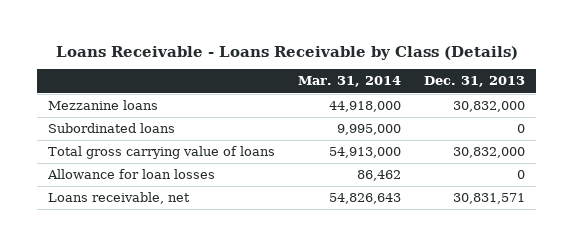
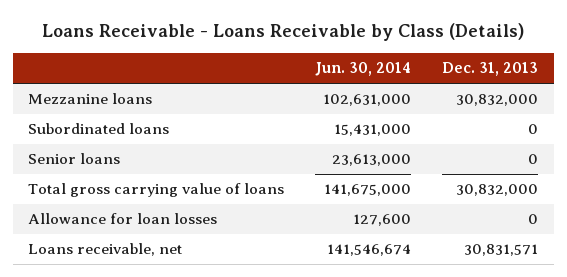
- | Mar. 31, 2014 | Dec. 31, 2013
+ | Jun. 30, 2014 | Dec. 31, 2013
+ Senior loans | 23,613,000 | 0

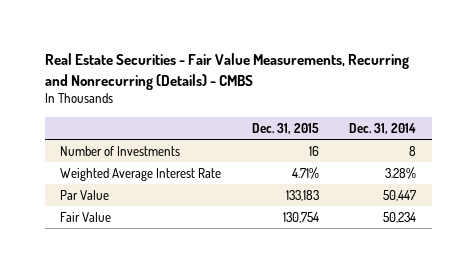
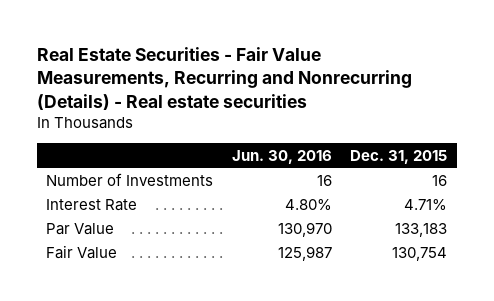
- Real Estate Securities - Fair Value Measurements, Recurring and Nonrecurring (Details) - CMBS
+ Real Estate Securities - Fair Value Measurements, Recurring and Nonrecurring (Details) - Real estate securities
- | Dec. 31, 2015 | Dec. 31, 2014
+ | Jun. 30, 2016 | Dec. 31, 2015
- Weighted Average Interest Rate | 4.71% | 3.28%
+ Interest Rate | 4.80% | 4.71%

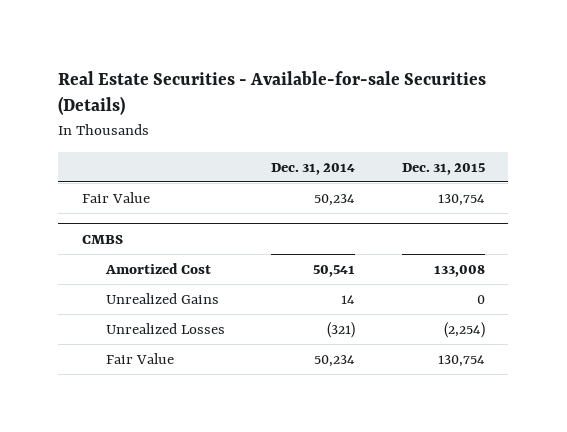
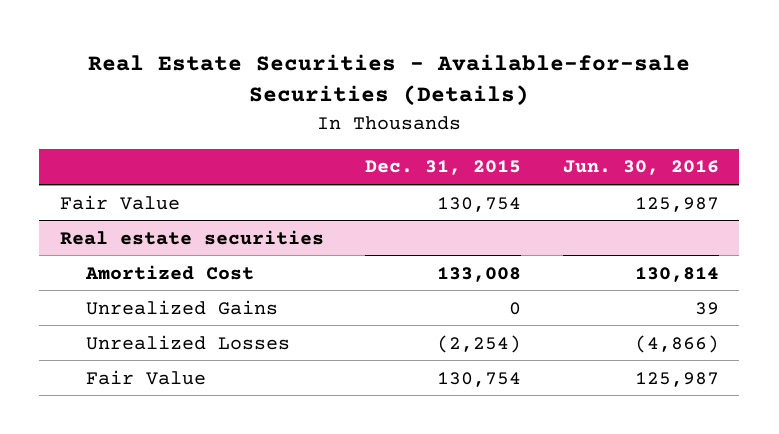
- | Dec. 31, 2014 | Dec. 31, 2015
+ | Dec. 31, 2015 | Jun. 30, 2016
- CMBS
+ Real estate securities

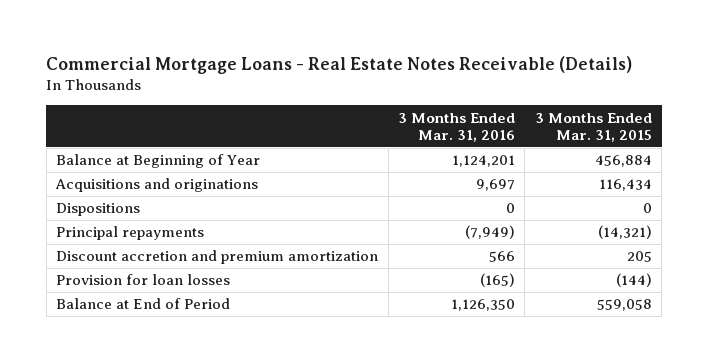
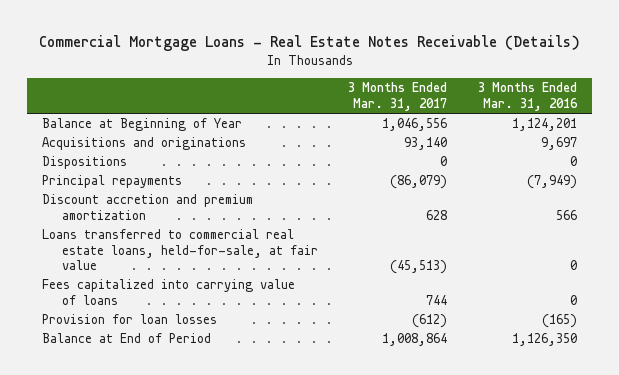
- | 3 Months Ended Mar. 31, 2016 | 3 Months Ended Mar. 31, 2015
+ | 3 Months Ended Mar. 31, 2017 | 3 Months Ended Mar. 31, 2016
+ Loans transferred to commercial real estate loans, held-for-sale, at fair value | (45,513) | 0
+ Fees capitalized into carrying value of loans | 744 | 0

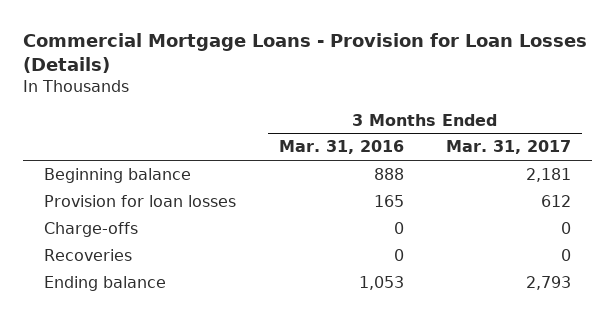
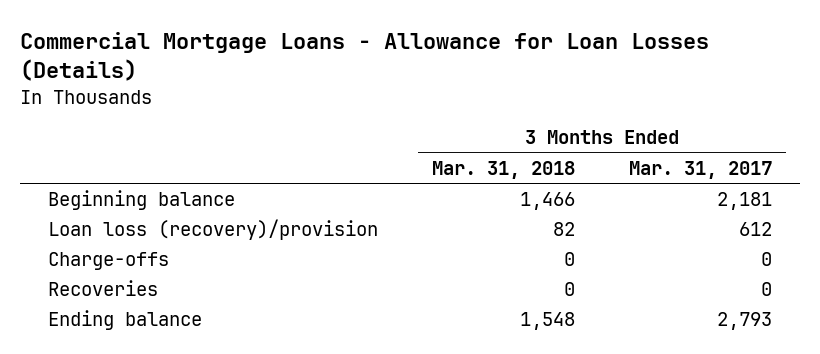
- Commercial Mortgage Loans - Provision for Loan Losses (Details)
+ Commercial Mortgage Loans - Allowance for Loan Losses (Details)
- | 3 Months Ended Mar. 31, 2016 | 3 Months Ended Mar. 31, 2017
+ | 3 Months Ended Mar. 31, 2018 | 3 Months Ended Mar. 31, 2017
- Provision for loan losses | 165 | 612
+ Loan loss (recovery)/provision | 82 | 612

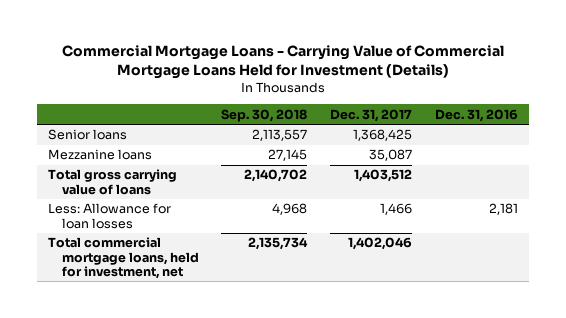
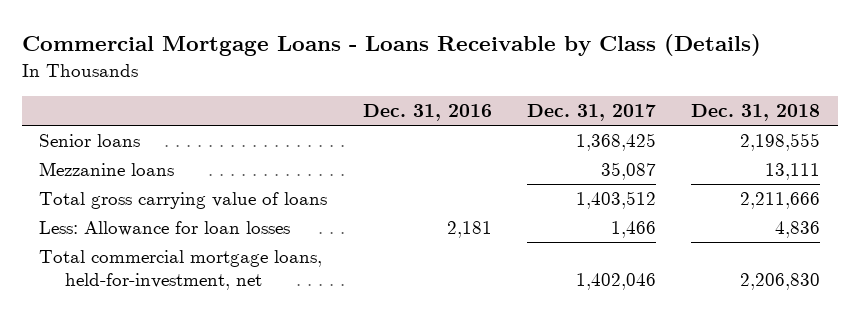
- Commercial Mortgage Loans - Carrying Value of Commercial Mortgage Loans Held for Investment (Details)
+ Commercial Mortgage Loans - Loans Receivable by Class (Details)
- | Sep. 30, 2018 | Dec. 31, 2017 | Dec. 31, 2016
+ | Dec. 31, 2016 | Dec. 31, 2017 | Dec. 31, 2018
- Total commercial mortgage loans, held for investment, net | 2,135,734 | 1,402,046 |
+ Total commercial mortgage loans, held-for-investment, net | | 1,402,046 | 2,206,830

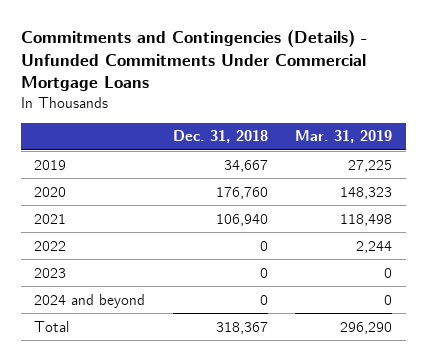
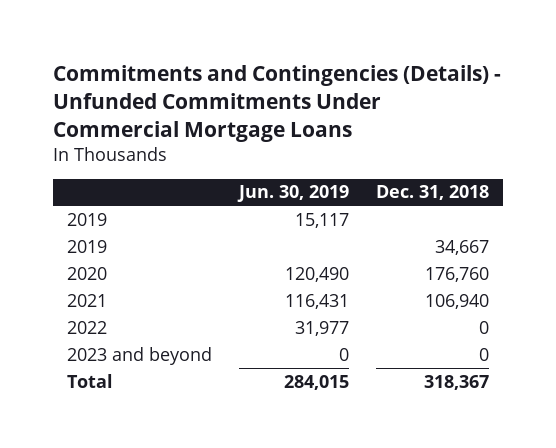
- | Dec. 31, 2018 | Mar. 31, 2019
+ | Jun. 30, 2019 | Dec. 31, 2018
+ 2019 | 15,117 |
- 2023 | 0 | 0
- 2024 and beyond | 0 | 0
+ 2023 and beyond | 0 | 0

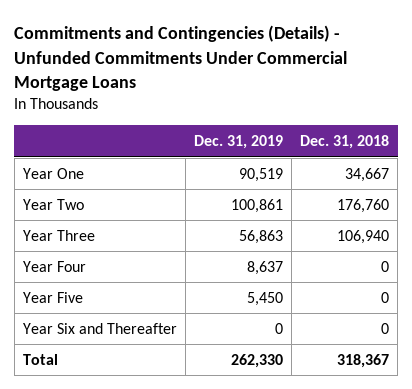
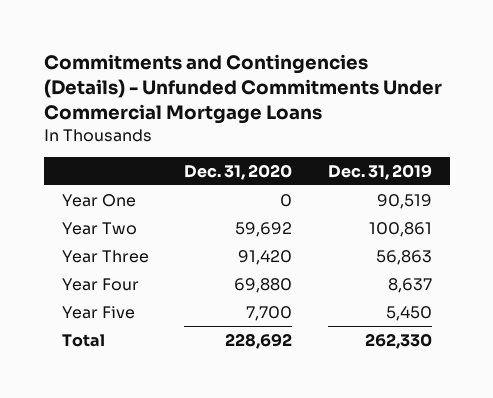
- | Dec. 31, 2019 | Dec. 31, 2018
+ | Dec. 31, 2020 | Dec. 31, 2019
- Year Six and Thereafter | 0 | 0

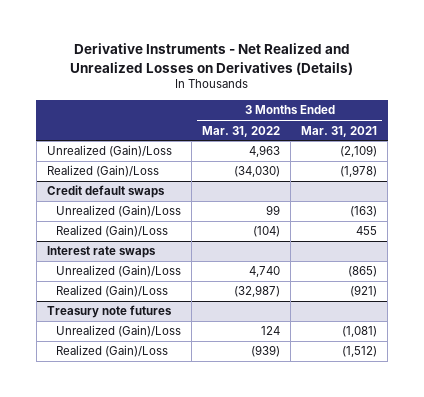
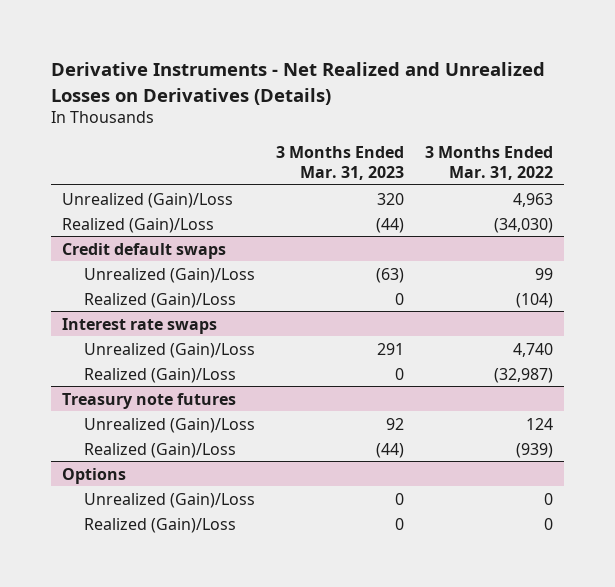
- | 3 Months Ended Mar. 31, 2022 | 3 Months Ended Mar. 31, 2021
+ | 3 Months Ended Mar. 31, 2023 | 3 Months Ended Mar. 31, 2022
+ Options
+ Unrealized (Gain)/Loss | 0 | 0
+ Realized (Gain)/Loss | 0 | 0

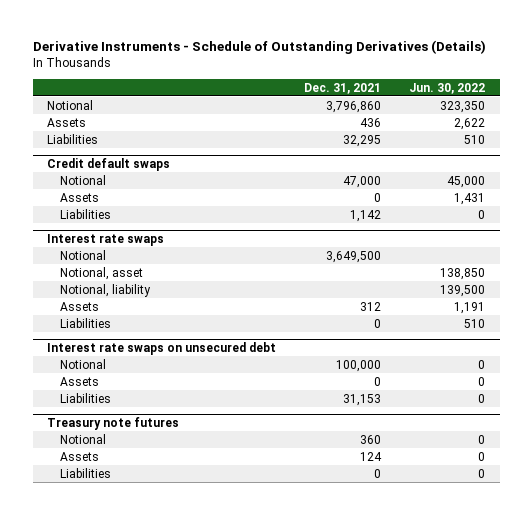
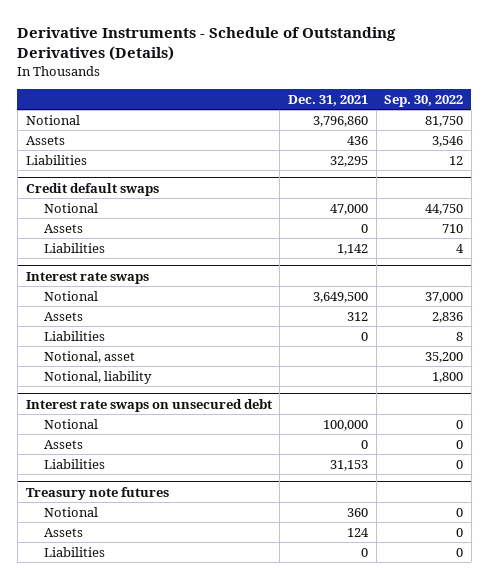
- | Dec. 31, 2021 | Jun. 30, 2022
+ | Dec. 31, 2021 | Sep. 30, 2022
@ Interest rate swaps
moved down: Notional, asset | | 35,200
moved down: Notional, liability | | 1,800

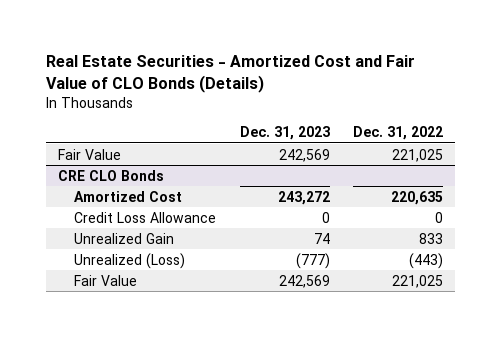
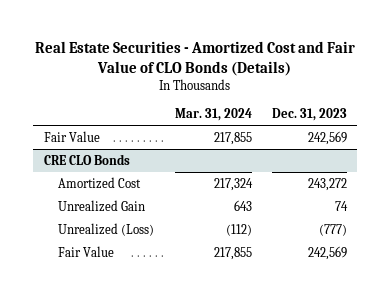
- | Dec. 31, 2023 | Dec. 31, 2022
+ | Mar. 31, 2024 | Dec. 31, 2023
@ CRE CLO Bonds
- Credit Loss Allowance | 0 | 0

